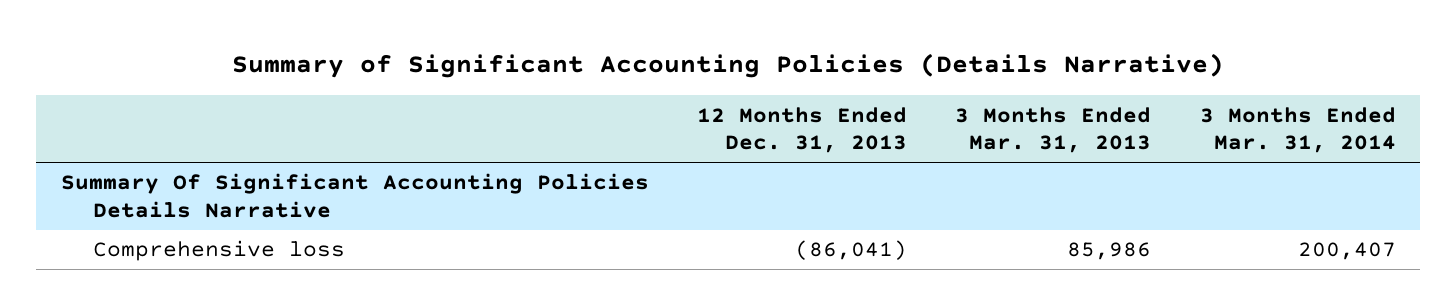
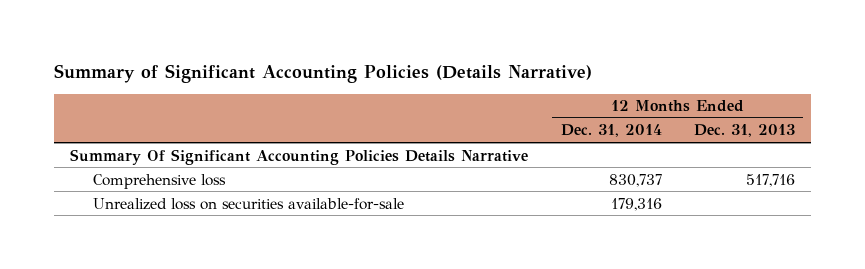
- | 12 Months Ended Dec. 31, 2013 | 3 Months Ended Mar. 31, 2013 | 3 Months Ended Mar. 31, 2014
+ | 12 Months Ended Dec. 31, 2014 | 12 Months Ended Dec. 31, 2013
- Comprehensive loss | (86,041) | 85,986 | 200,407
+ Comprehensive loss | 830,737 | 517,716
+ Unrealized loss on securities available-for-sale | 179,316 |

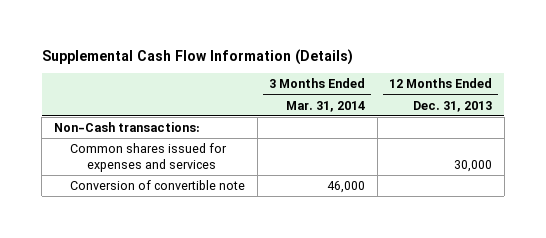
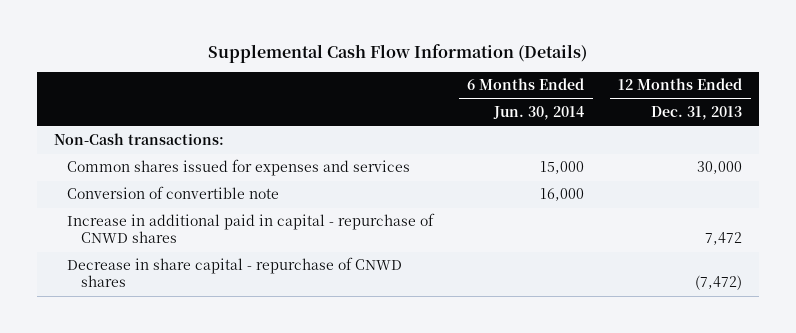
- | 3 Months Ended Mar. 31, 2014 | 12 Months Ended Dec. 31, 2013
+ | 6 Months Ended Jun. 30, 2014 | 12 Months Ended Dec. 31, 2013
+ Increase in additional paid in capital - repurchase of CNWD shares | | 7,472
+ Decrease in share capital - repurchase of CNWD shares | | (7,472)

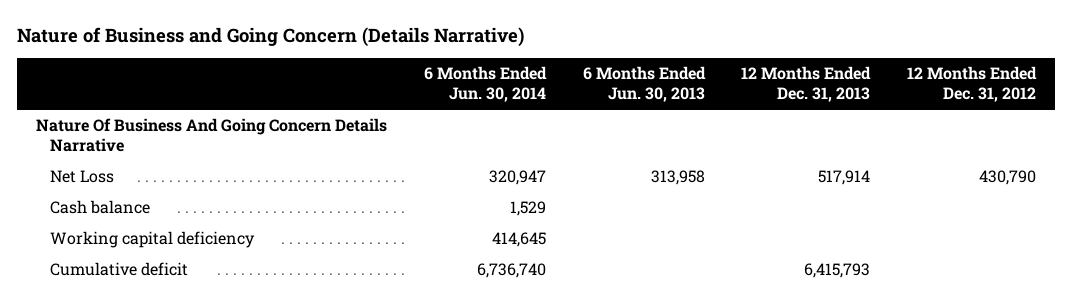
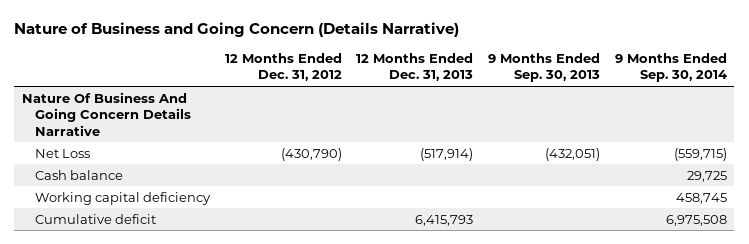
- | 6 Months Ended Jun. 30, 2014 | 6 Months Ended Jun. 30, 2013 | 12 Months Ended Dec. 31, 2013 | 12 Months Ended Dec. 31, 2012
+ | 12 Months Ended Dec. 31, 2012 | 12 Months Ended Dec. 31, 2013 | 9 Months Ended Sep. 30, 2013 | 9 Months Ended Sep. 30, 2014
- Net Loss | 320,947 | 313,958 | 517,914 | 430,790
+ Net Loss | (430,790) | (517,914) | (432,051) | (559,715)

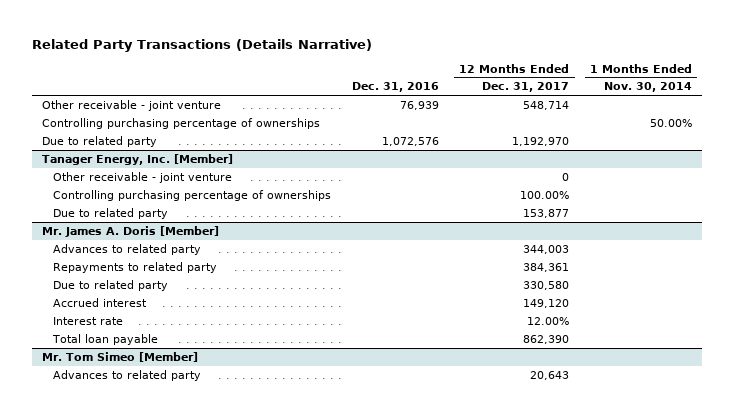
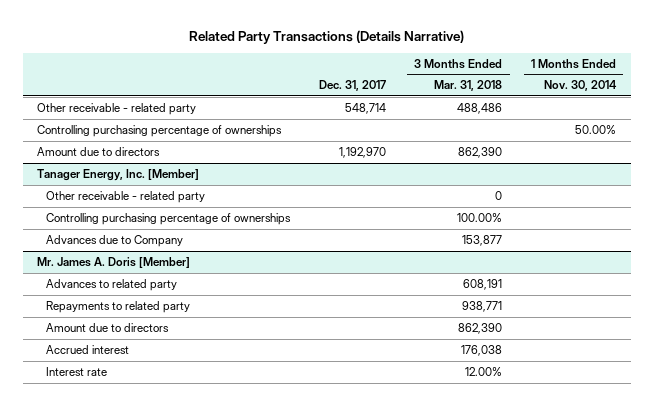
- | Dec. 31, 2016 | 12 Months Ended Dec. 31, 2017 | 1 Months Ended Nov. 30, 2014
+ | Dec. 31, 2017 | 3 Months Ended Mar. 31, 2018 | 1 Months Ended Nov. 30, 2014
- Other receivable - joint venture | 76,939 | 548,714 |
+ Other receivable - related party | 548,714 | 488,486 |
- Due to related party | 1,072,576 | 1,192,970 |
+ Amount due to directors | 1,192,970 | 862,390 |
@ Tanager Energy, Inc. [Member]
- Other receivable - joint venture | | 0 |
+ Other receivable - related party | | 0 |
- Due to related party | | 153,877 |
+ Advances due to Company | | 153,877 |
@ Mr. James A. Doris [Member]
- Due to related party | | 330,580 |
+ Amount due to directors | | 862,390 |
- Total loan payable | | 862,390 |
- Mr. Tom Simeo [Member]
- Advances to related party | | 20,643 |

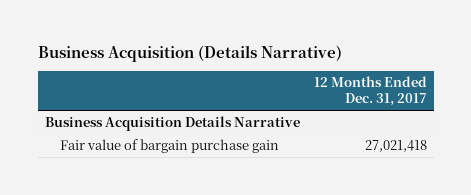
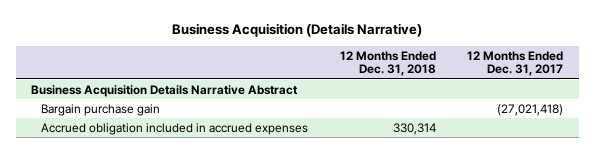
- | 12 Months Ended Dec. 31, 2017
+ | 12 Months Ended Dec. 31, 2018 | 12 Months Ended Dec. 31, 2017
- Business Acquisition Details Narrative
- Fair value of bargain purchase gain | 27,021,418
+ Business Acquisition Details Narrative Abstract
+ Bargain purchase gain | | (27,021,418)
+ Accrued obligation included in accrued expenses | 330,314 |

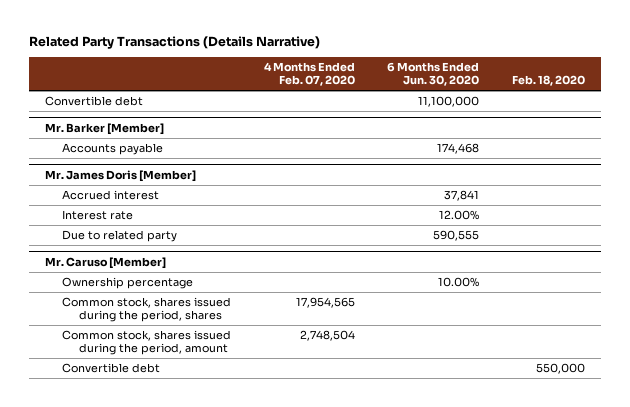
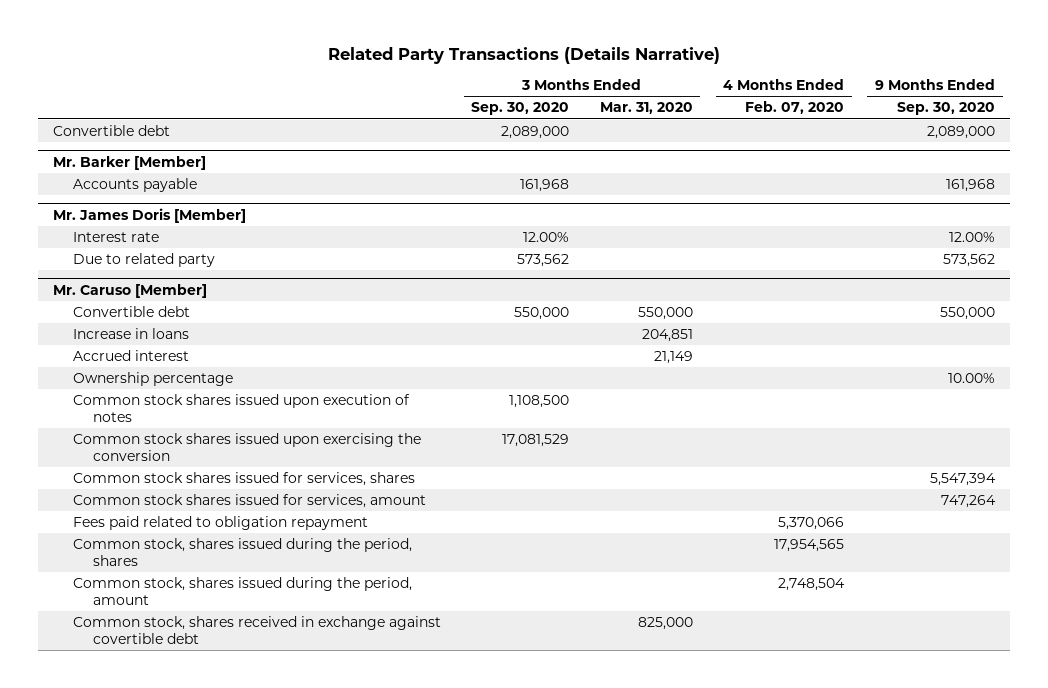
- | 4 Months Ended Feb. 07, 2020 | 6 Months Ended Jun. 30, 2020 | Feb. 18, 2020
+ | 3 Months Ended Sep. 30, 2020 | 3 Months Ended Mar. 31, 2020 | 4 Months Ended Feb. 07, 2020 | 9 Months Ended Sep. 30, 2020
@ Mr. James Doris [Member]
- Accrued interest | | 37,841 |
@ Mr. Caruso [Member]
moved up: Convertible debt | 550,000 | 550,000 | | 550,000
+ Increase in loans | | 204,851 | |
+ Accrued interest | | 21,149 | |
+ Common stock shares issued upon execution of notes | 1,108,500 | | |
+ Common stock shares issued upon exercising the conversion | 17,081,529 | | |
+ Common stock shares issued for services, shares | | | | 5,547,394
+ Common stock shares issued for services, amount | | | | 747,264
+ Fees paid related to obligation repayment | | | 5,370,066 |
+ Common stock, shares received in exchange against covertible debt | | 825,000 | |

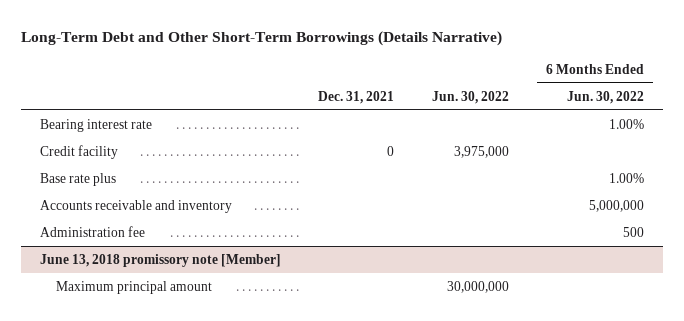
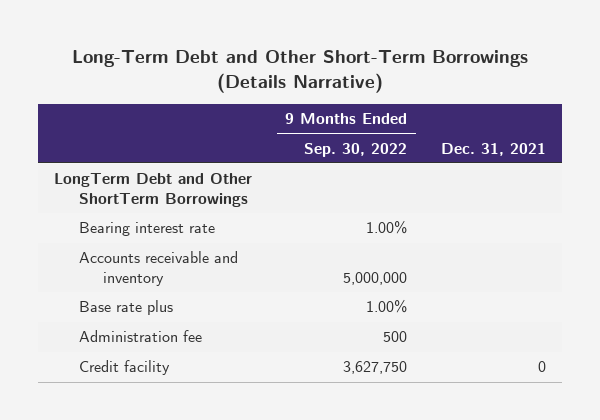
- | Dec. 31, 2021 | Jun. 30, 2022 | 6 Months Ended Jun. 30, 2022
+ | 9 Months Ended Sep. 30, 2022 | Dec. 31, 2021
+ LongTerm Debt and Other ShortTerm Borrowings
moved down: Base rate plus | 1.00% |
- June 13, 2018 promissory note [Member]
- Maximum principal amount | | 30,000,000 |
moved down: Credit facility | 3,627,750 | 0

